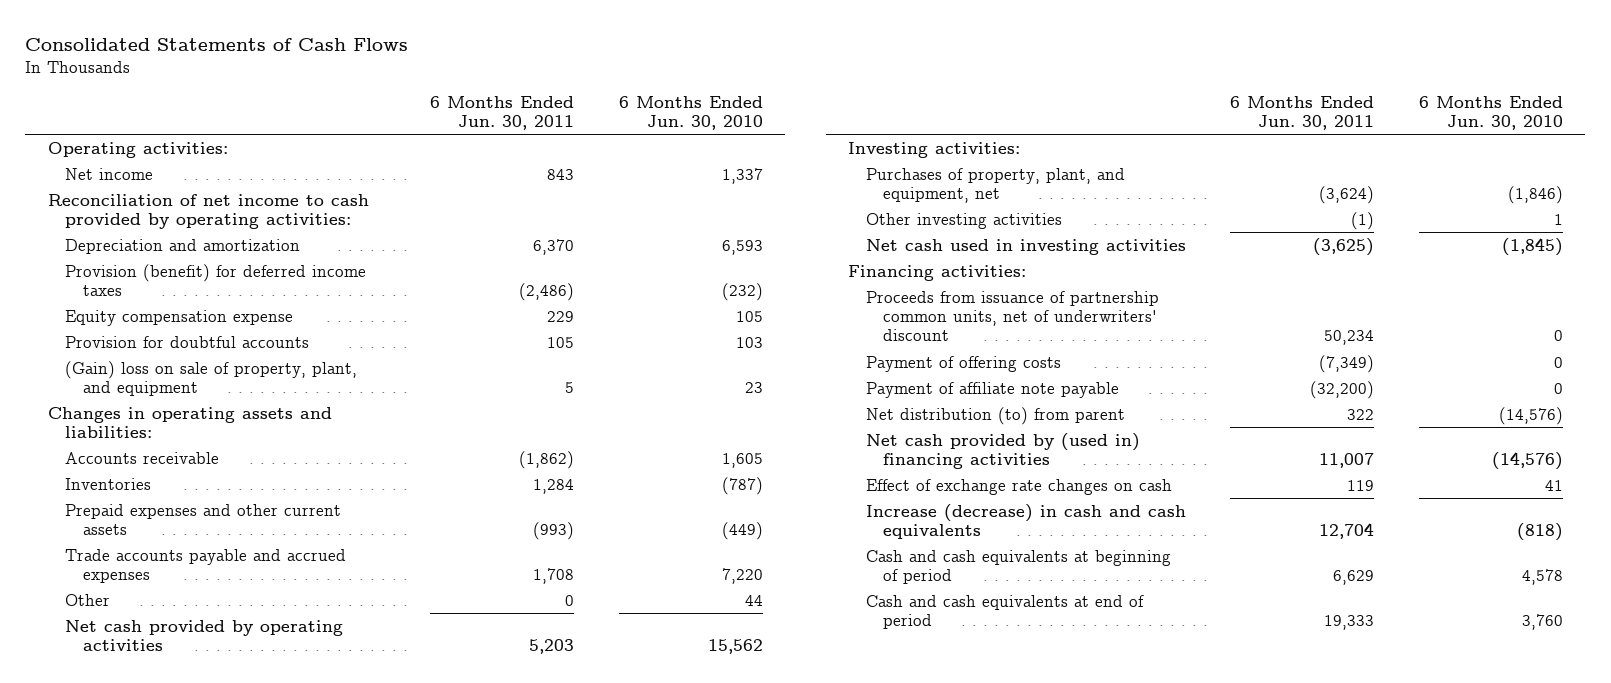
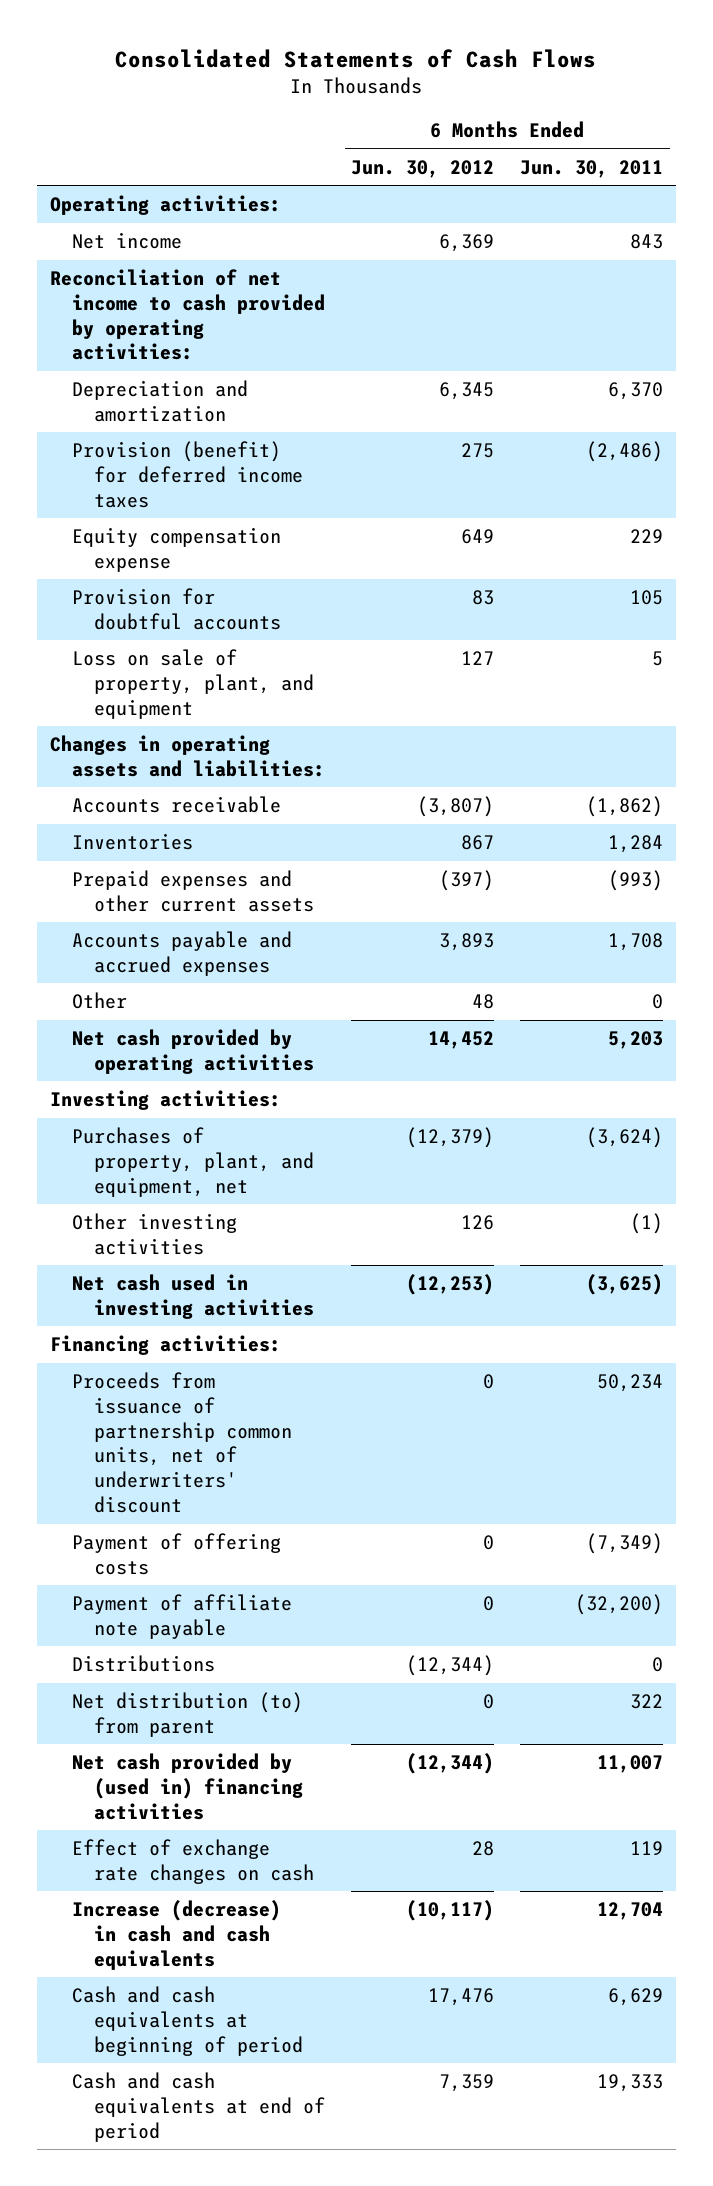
- | 6 Months Ended Jun. 30, 2011 | 6 Months Ended Jun. 30, 2010
+ | 6 Months Ended Jun. 30, 2012 | 6 Months Ended Jun. 30, 2011
- (Gain) loss on sale of property, plant, and equipment | 5 | 23
+ Loss on sale of property, plant, and equipment | 127 | 5
- Trade accounts payable and accrued expenses | 1,708 | 7,220
+ Accounts payable and accrued expenses | 3,893 | 1,708
+ Distributions | (12,344) | 0

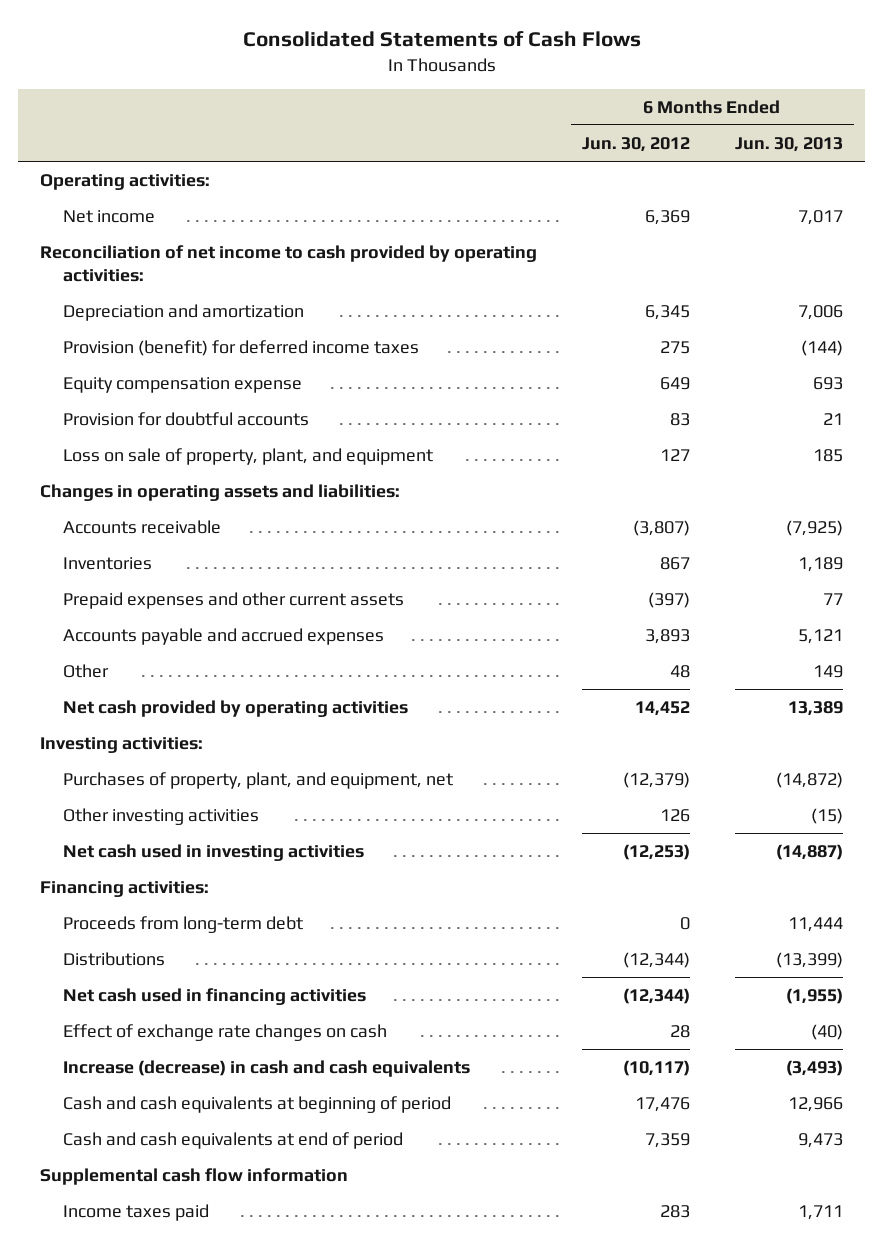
- | 6 Months Ended Jun. 30, 2012 | 6 Months Ended Jun. 30, 2011
+ | 6 Months Ended Jun. 30, 2012 | 6 Months Ended Jun. 30, 2013
- Proceeds from issuance of partnership common units, net of underwriters' discount | 0 | 50,234
- Payment of offering costs | 0 | (7,349)
- Payment of affiliate note payable | 0 | (32,200)
+ Proceeds from long-term debt | 0 | 11,444
- Net distribution (to) from parent | 0 | 322
- Net cash provided by (used in) financing activities | (12,344) | 11,007
+ Net cash used in financing activities | (12,344) | (1,955)
+ Supplemental cash flow information
+ Income taxes paid | 283 | 1,711

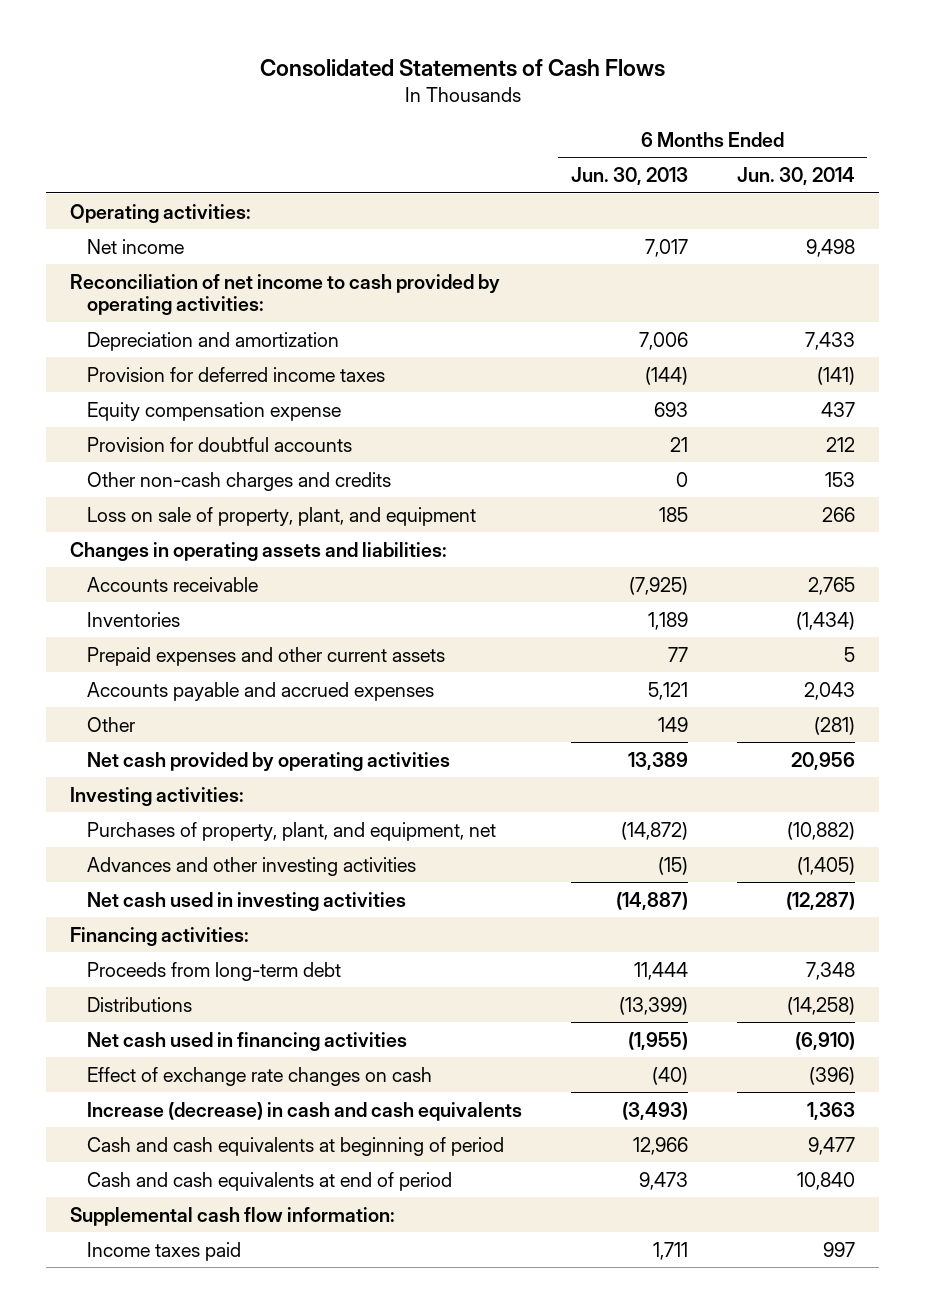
- | 6 Months Ended Jun. 30, 2012 | 6 Months Ended Jun. 30, 2013
+ | 6 Months Ended Jun. 30, 2013 | 6 Months Ended Jun. 30, 2014
- Provision (benefit) for deferred income taxes | 275 | (144)
+ Provision for deferred income taxes | (144) | (141)
+ Other non-cash charges and credits | 0 | 153
- Other investing activities | 126 | (15)
+ Advances and other investing activities | (15) | (1,405)
- Supplemental cash flow information
+ Supplemental cash flow information:

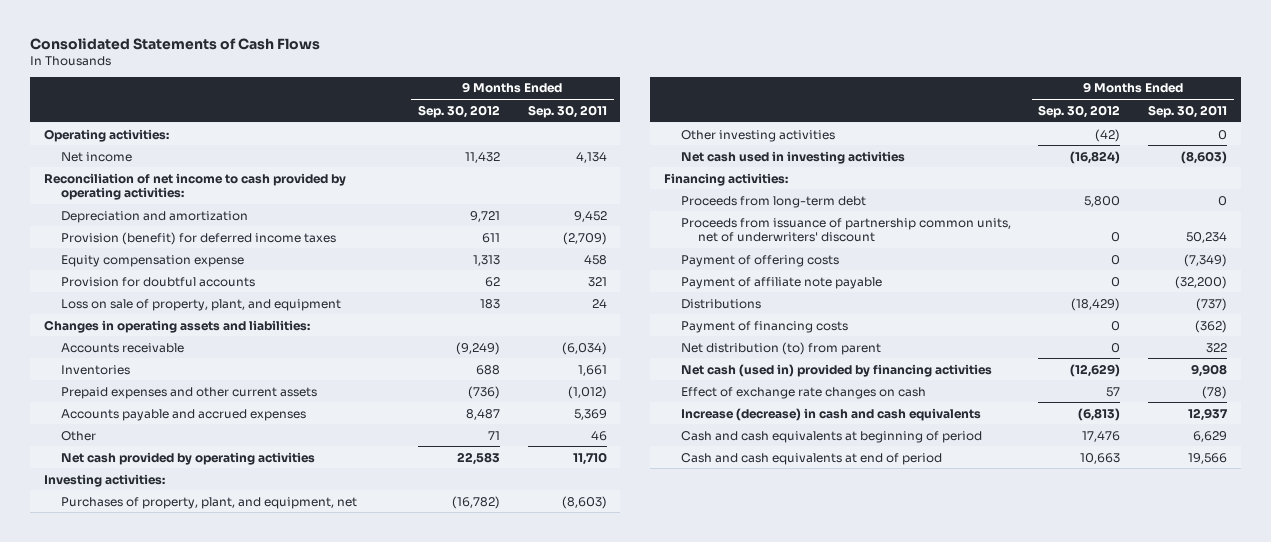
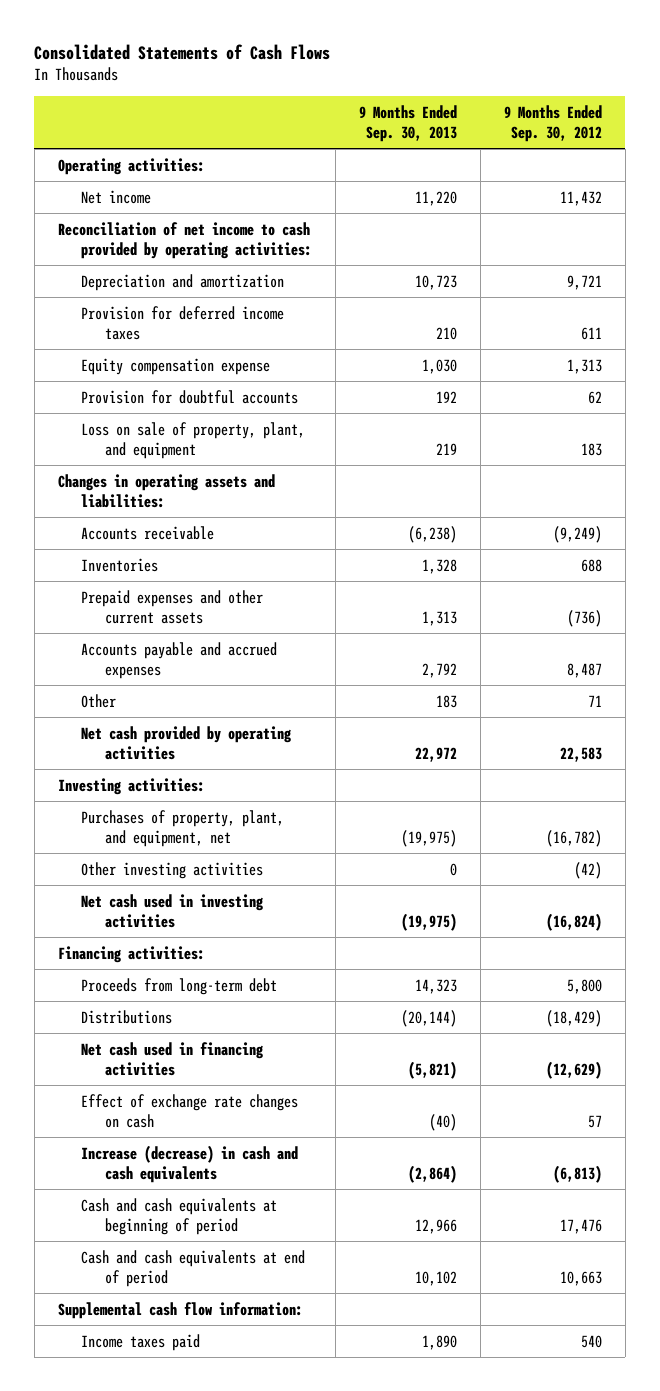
- | 9 Months Ended Sep. 30, 2012 | 9 Months Ended Sep. 30, 2011
+ | 9 Months Ended Sep. 30, 2013 | 9 Months Ended Sep. 30, 2012
- Provision (benefit) for deferred income taxes | 611 | (2,709)
+ Provision for deferred income taxes | 210 | 611
- Proceeds from issuance of partnership common units, net of underwriters' discount | 0 | 50,234
- Payment of offering costs | 0 | (7,349)
- Payment of affiliate note payable | 0 | (32,200)
- Payment of financing costs | 0 | (362)
- Net distribution (to) from parent | 0 | 322
- Net cash (used in) provided by financing activities | (12,629) | 9,908
+ Net cash used in financing activities | (5,821) | (12,629)
+ Supplemental cash flow information:
+ Income taxes paid | 1,890 | 540

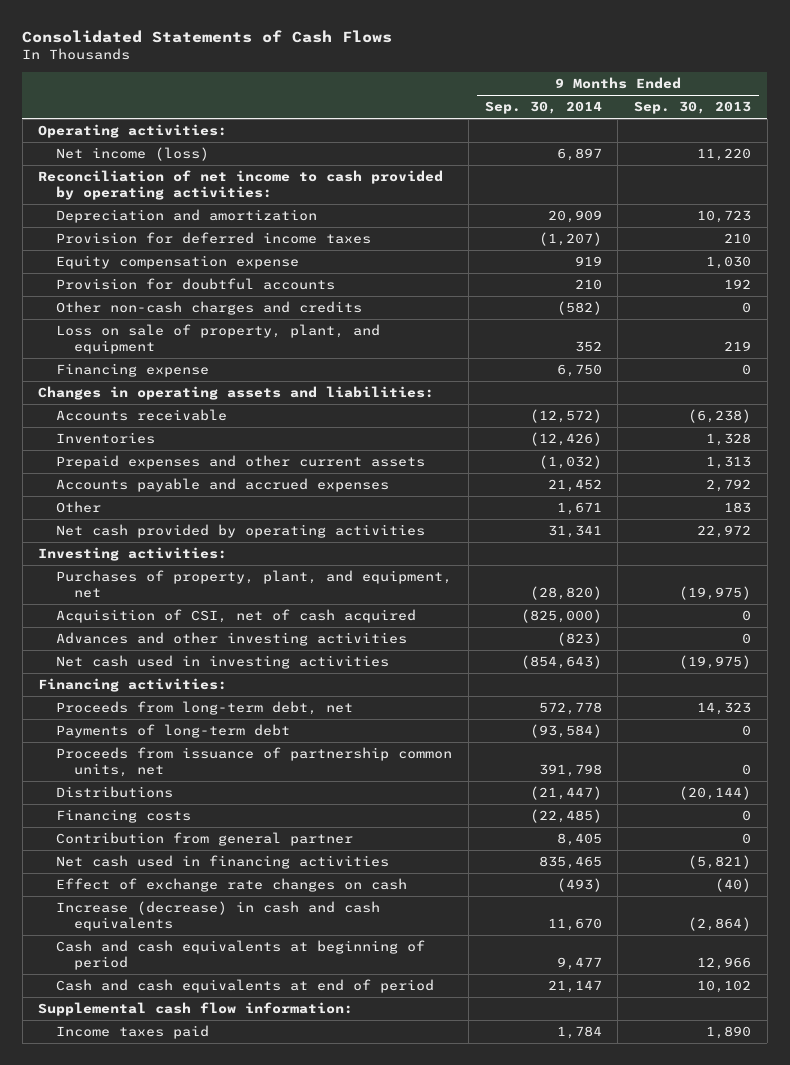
- | 9 Months Ended Sep. 30, 2013 | 9 Months Ended Sep. 30, 2012
+ | 9 Months Ended Sep. 30, 2014 | 9 Months Ended Sep. 30, 2013
- Net income | 11,220 | 11,432
+ Net income (loss) | 6,897 | 11,220
+ Other non-cash charges and credits | (582) | 0
+ Financing expense | 6,750 | 0
- Other investing activities | 0 | (42)
+ Acquisition of CSI, net of cash acquired | (825,000) | 0
+ Advances and other investing activities | (823) | 0
- Proceeds from long-term debt | 14,323 | 5,800
+ Proceeds from long-term debt, net | 572,778 | 14,323
+ Payments of long-term debt | (93,584) | 0
+ Proceeds from issuance of partnership common units, net | 391,798 | 0
+ Financing costs | (22,485) | 0
+ Contribution from general partner | 8,405 | 0

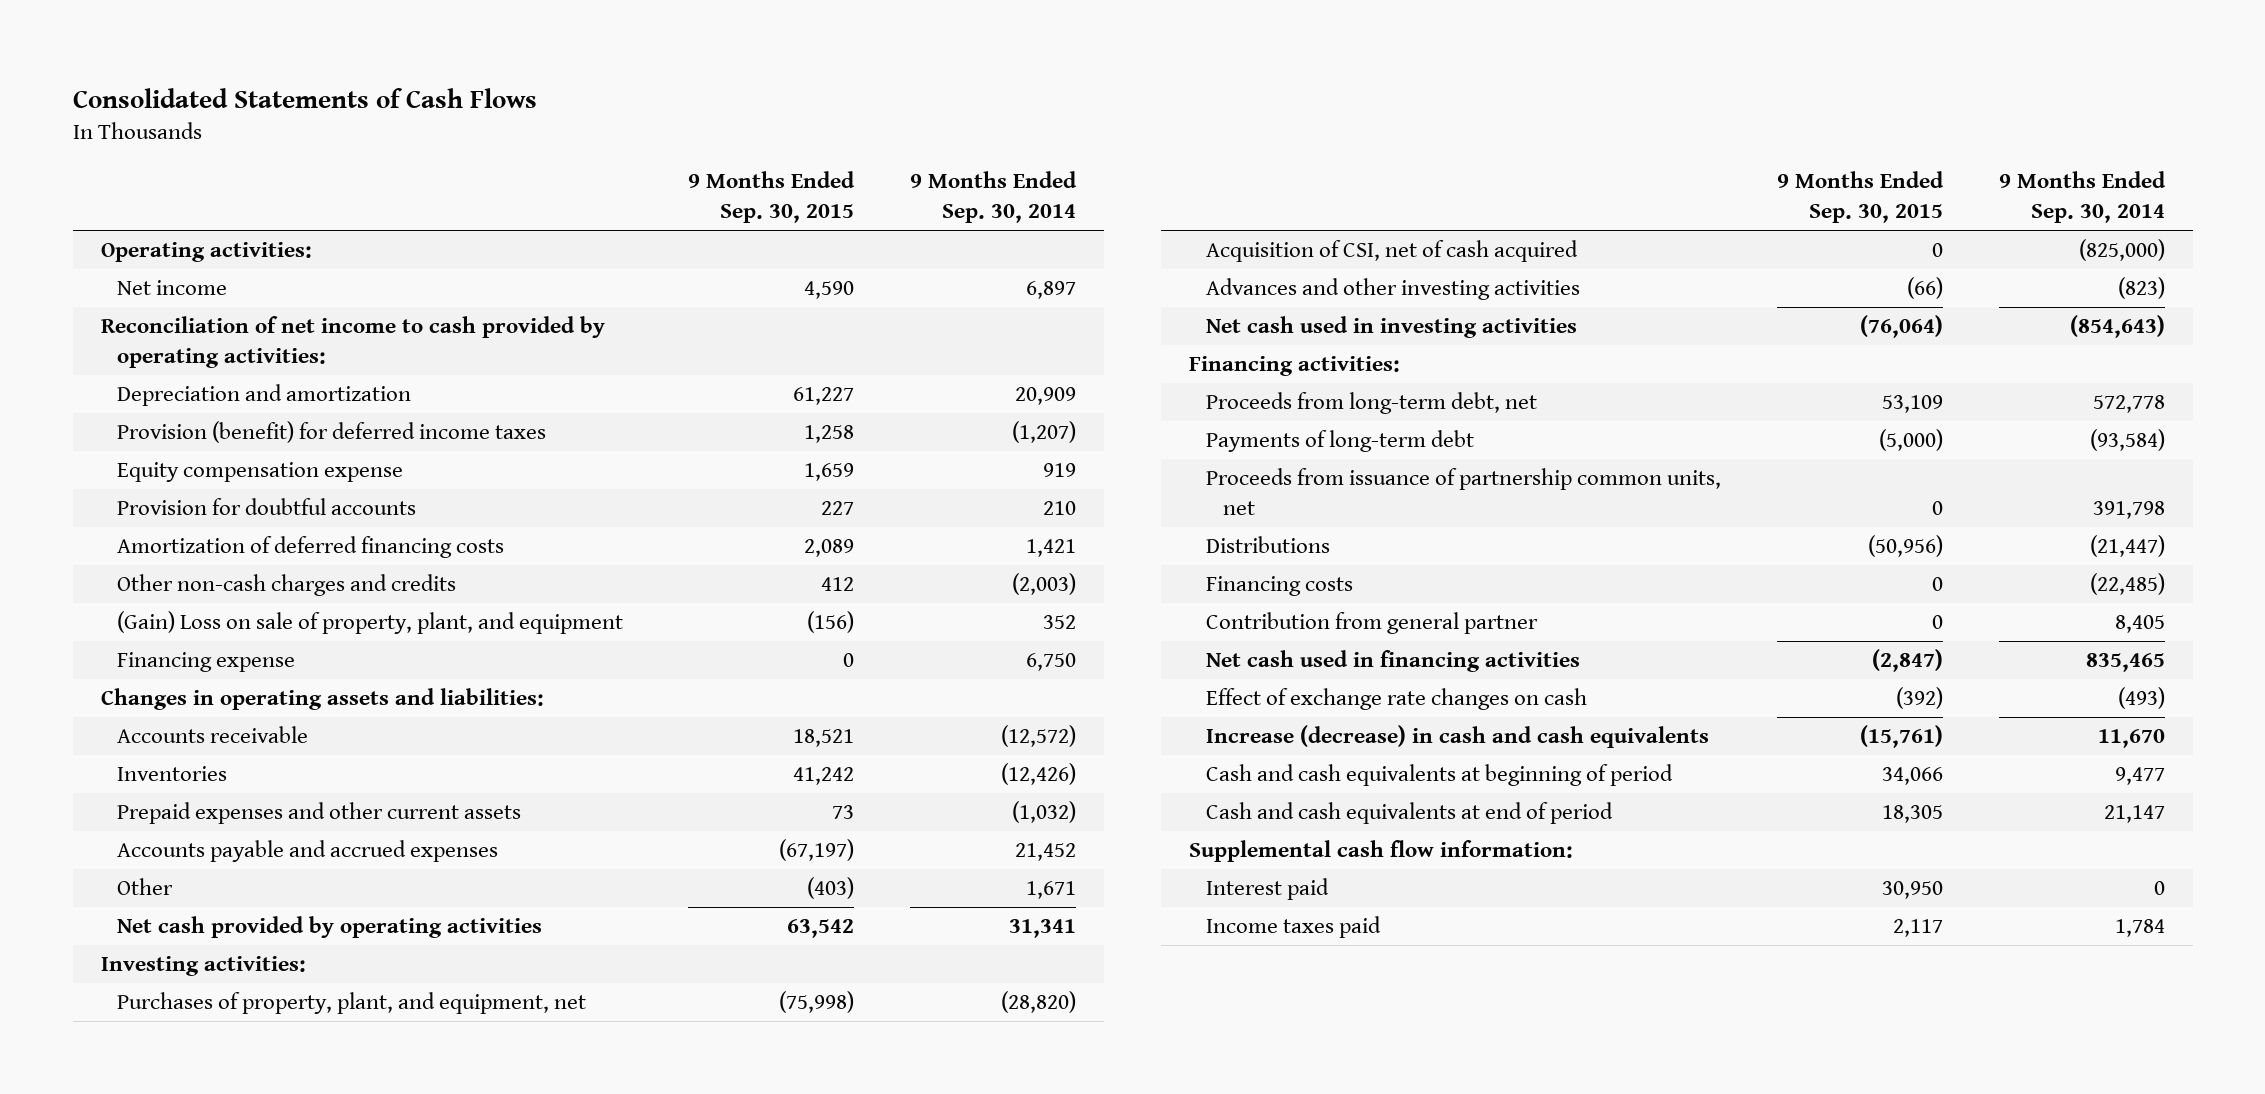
- | 9 Months Ended Sep. 30, 2014 | 9 Months Ended Sep. 30, 2013
+ | 9 Months Ended Sep. 30, 2015 | 9 Months Ended Sep. 30, 2014
- Net income (loss) | 6,897 | 11,220
+ Net income | 4,590 | 6,897
- Provision for deferred income taxes | (1,207) | 210
+ Provision (benefit) for deferred income taxes | 1,258 | (1,207)
- Other non-cash charges and credits | (582) | 0
- Loss on sale of property, plant, and equipment | 352 | 219
+ Amortization of deferred financing costs | 2,089 | 1,421
+ Other non-cash charges and credits | 412 | (2,003)
+ (Gain) Loss on sale of property, plant, and equipment | (156) | 352
+ Interest paid | 30,950 | 0

